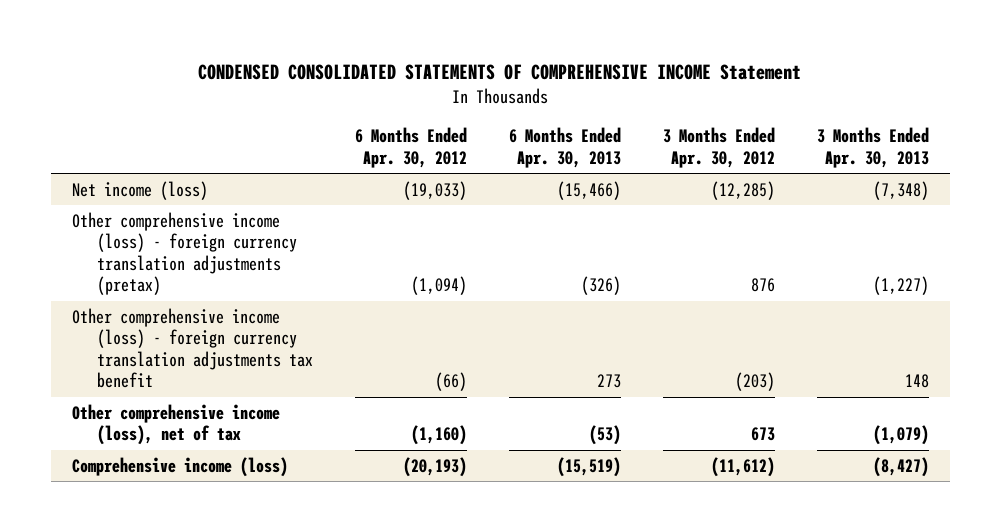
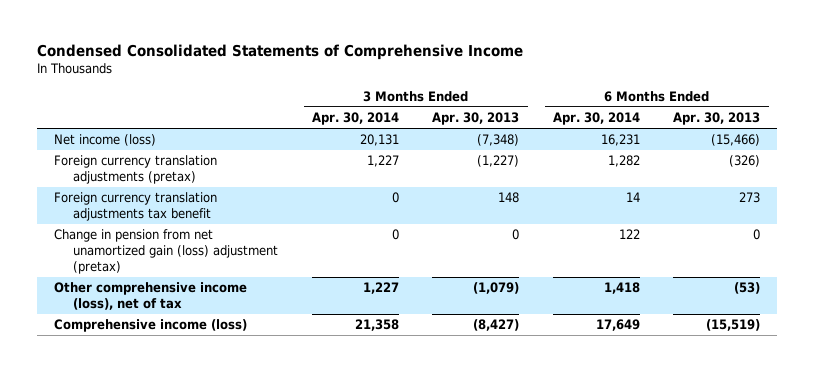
- CONDENSED CONSOLIDATED STATEMENTS OF COMPREHENSIVE INCOME Statement
+ Condensed Consolidated Statements of Comprehensive Income
- | 6 Months Ended Apr. 30, 2012 | 6 Months Ended Apr. 30, 2013 | 3 Months Ended Apr. 30, 2012 | 3 Months Ended Apr. 30, 2013
+ | 3 Months Ended Apr. 30, 2014 | 3 Months Ended Apr. 30, 2013 | 6 Months Ended Apr. 30, 2014 | 6 Months Ended Apr. 30, 2013
- Other comprehensive income (loss) - foreign currency translation adjustments (pretax) | (1,094) | (326) | 876 | (1,227)
- Other comprehensive income (loss) - foreign currency translation adjustments tax benefit | (66) | 273 | (203) | 148
+ Foreign currency translation adjustments (pretax) | 1,227 | (1,227) | 1,282 | (326)
+ Foreign currency translation adjustments tax benefit | 0 | 148 | 14 | 273
+ Change in pension from net unamortized gain (loss) adjustment (pretax) | 0 | 0 | 122 | 0

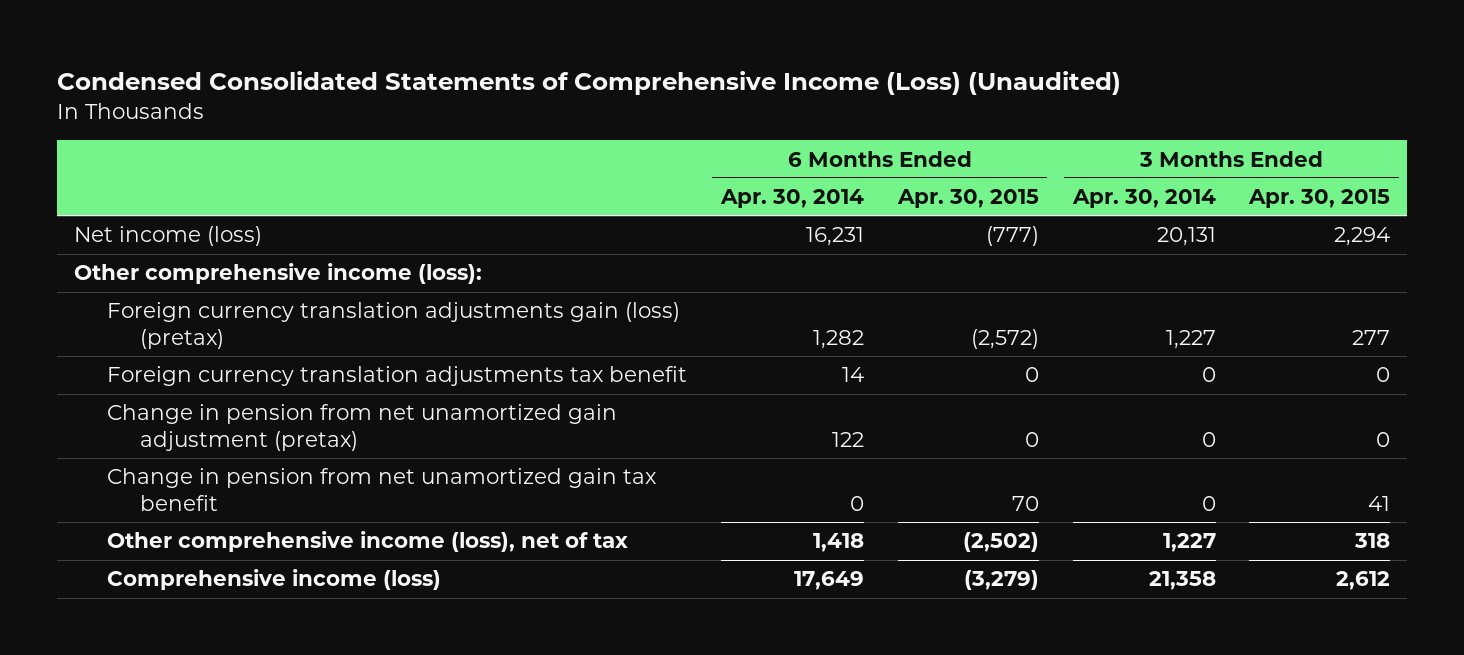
- Condensed Consolidated Statements of Comprehensive Income
+ Condensed Consolidated Statements of Comprehensive Income (Loss) (Unaudited)
- | 3 Months Ended Apr. 30, 2014 | 3 Months Ended Apr. 30, 2013 | 6 Months Ended Apr. 30, 2014 | 6 Months Ended Apr. 30, 2013
+ | 6 Months Ended Apr. 30, 2014 | 6 Months Ended Apr. 30, 2015 | 3 Months Ended Apr. 30, 2014 | 3 Months Ended Apr. 30, 2015
- Foreign currency translation adjustments (pretax) | 1,227 | (1,227) | 1,282 | (326)
+ Other comprehensive income (loss):
+ Foreign currency translation adjustments gain (loss) (pretax) | 1,282 | (2,572) | 1,227 | 277
- Change in pension from net unamortized gain (loss) adjustment (pretax) | 0 | 0 | 122 | 0
+ Change in pension from net unamortized gain adjustment (pretax) | 122 | 0 | 0 | 0
+ Change in pension from net unamortized gain tax benefit | 0 | 70 | 0 | 41

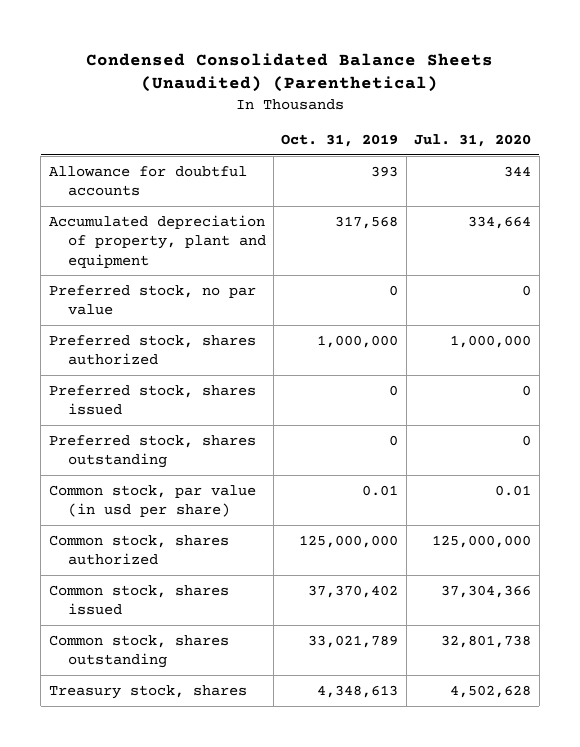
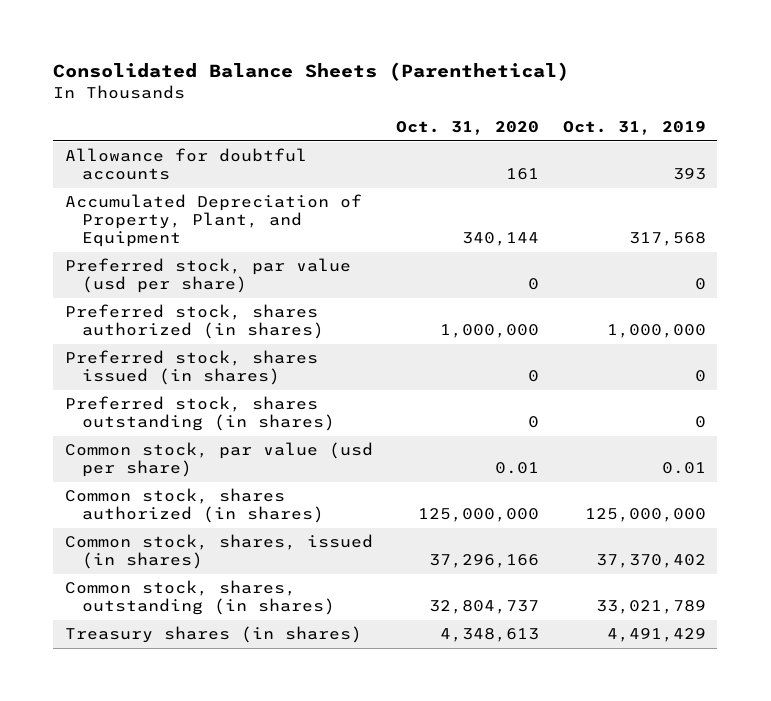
- Condensed Consolidated Balance Sheets (Unaudited) (Parenthetical)
+ Consolidated Balance Sheets (Parenthetical)
- | Oct. 31, 2019 | Jul. 31, 2020
+ | Oct. 31, 2020 | Oct. 31, 2019
- Accumulated depreciation of property, plant and equipment | 317,568 | 334,664
- Preferred stock, no par value | 0 | 0
- Preferred stock, shares authorized | 1,000,000 | 1,000,000
- Preferred stock, shares issued | 0 | 0
- Preferred stock, shares outstanding | 0 | 0
- Common stock, par value (in usd per share) | 0.01 | 0.01
- Common stock, shares authorized | 125,000,000 | 125,000,000
- Common stock, shares issued | 37,370,402 | 37,304,366
- Common stock, shares outstanding | 33,021,789 | 32,801,738
- Treasury stock, shares | 4,348,613 | 4,502,628
+ Accumulated Depreciation of Property, Plant, and Equipment | 340,144 | 317,568
+ Preferred stock, par value (usd per share) | 0 | 0
+ Preferred stock, shares authorized (in shares) | 1,000,000 | 1,000,000
+ Preferred stock, shares issued (in shares) | 0 | 0
+ Preferred stock, shares outstanding (in shares) | 0 | 0
+ Common stock, par value (usd per share) | 0.01 | 0.01
+ Common stock, shares authorized (in shares) | 125,000,000 | 125,000,000
+ Common stock, shares, issued (in shares) | 37,296,166 | 37,370,402
+ Common stock, shares, outstanding (in shares) | 32,804,737 | 33,021,789
+ Treasury shares (in shares) | 4,348,613 | 4,491,429

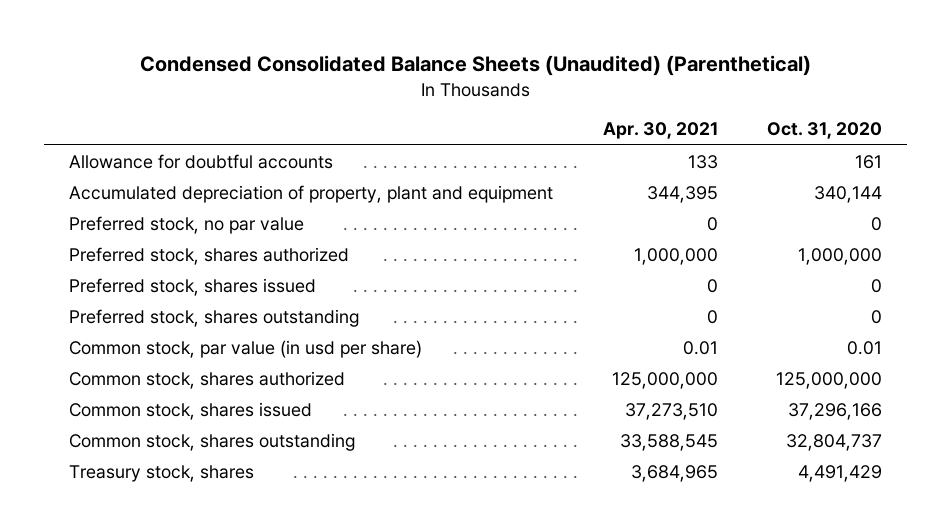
- Consolidated Balance Sheets (Parenthetical)
+ Condensed Consolidated Balance Sheets (Unaudited) (Parenthetical)
- | Oct. 31, 2020 | Oct. 31, 2019
+ | Apr. 30, 2021 | Oct. 31, 2020
- Accumulated Depreciation of Property, Plant, and Equipment | 340,144 | 317,568
- Preferred stock, par value (usd per share) | 0 | 0
- Preferred stock, shares authorized (in shares) | 1,000,000 | 1,000,000
- Preferred stock, shares issued (in shares) | 0 | 0
- Preferred stock, shares outstanding (in shares) | 0 | 0
- Common stock, par value (usd per share) | 0.01 | 0.01
- Common stock, shares authorized (in shares) | 125,000,000 | 125,000,000
- Common stock, shares, issued (in shares) | 37,296,166 | 37,370,402
- Common stock, shares, outstanding (in shares) | 32,804,737 | 33,021,789
- Treasury shares (in shares) | 4,348,613 | 4,491,429
+ Accumulated depreciation of property, plant and equipment | 344,395 | 340,144
+ Preferred stock, no par value | 0 | 0
+ Preferred stock, shares authorized | 1,000,000 | 1,000,000
+ Preferred stock, shares issued | 0 | 0
+ Preferred stock, shares outstanding | 0 | 0
+ Common stock, par value (in usd per share) | 0.01 | 0.01
+ Common stock, shares authorized | 125,000,000 | 125,000,000
+ Common stock, shares issued | 37,273,510 | 37,296,166
+ Common stock, shares outstanding | 33,588,545 | 32,804,737
+ Treasury stock, shares | 3,684,965 | 4,491,429

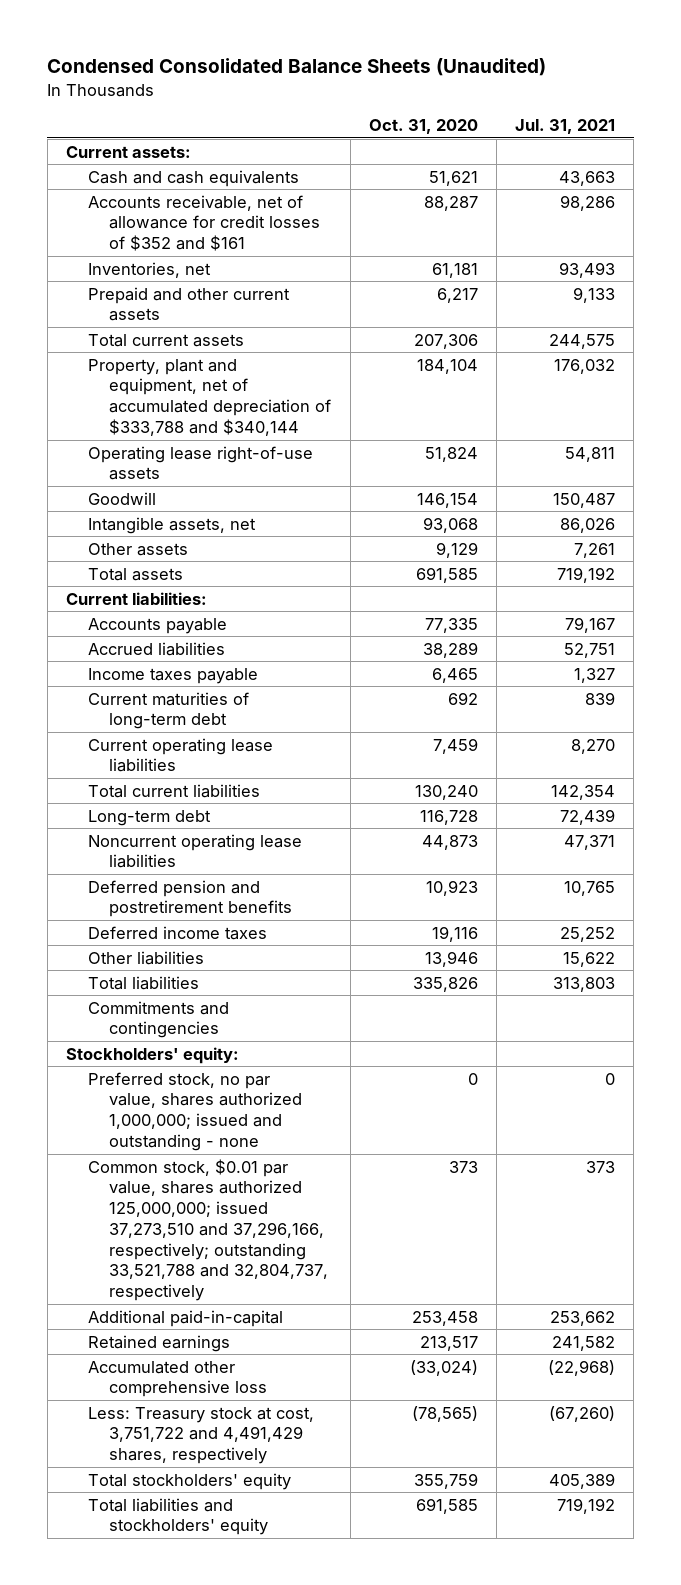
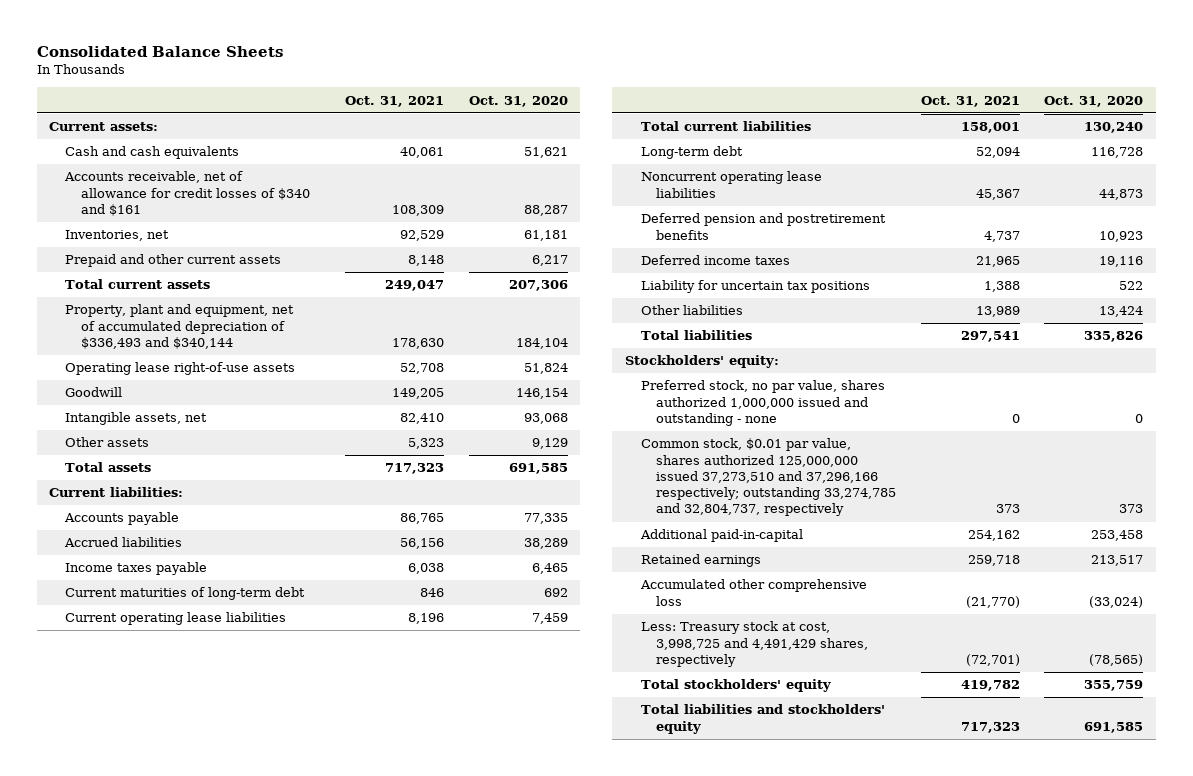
- Condensed Consolidated Balance Sheets (Unaudited)
+ Consolidated Balance Sheets
- | Oct. 31, 2020 | Jul. 31, 2021
+ | Oct. 31, 2021 | Oct. 31, 2020
- Accounts receivable, net of allowance for credit losses of $352 and $161 | 88,287 | 98,286
+ Accounts receivable, net of allowance for credit losses of $340 and $161 | 108,309 | 88,287
- Property, plant and equipment, net of accumulated depreciation of $333,788 and $340,144 | 184,104 | 176,032
+ Property, plant and equipment, net of accumulated depreciation of $336,493 and $340,144 | 178,630 | 184,104
- Other liabilities | 13,946 | 15,622
+ Liability for uncertain tax positions | 1,388 | 522
+ Other liabilities | 13,989 | 13,424
- Commitments and contingencies
- Preferred stock, no par value, shares authorized 1,000,000; issued and outstanding - none | 0 | 0
- Common stock, $0.01 par value, shares authorized 125,000,000; issued 37,273,510 and 37,296,166, respectively; outstanding 33,521,788 and 32,804,737, respectively | 373 | 373
+ Preferred stock, no par value, shares authorized 1,000,000 issued and outstanding - none | 0 | 0
+ Common stock, $0.01 par value, shares authorized 125,000,000 issued 37,273,510 and 37,296,166 respectively; outstanding 33,274,785 and 32,804,737, respectively | 373 | 373
- Less: Treasury stock at cost, 3,751,722 and 4,491,429 shares, respectively | (78,565) | (67,260)
+ Less: Treasury stock at cost, 3,998,725 and 4,491,429 shares, respectively | (72,701) | (78,565)

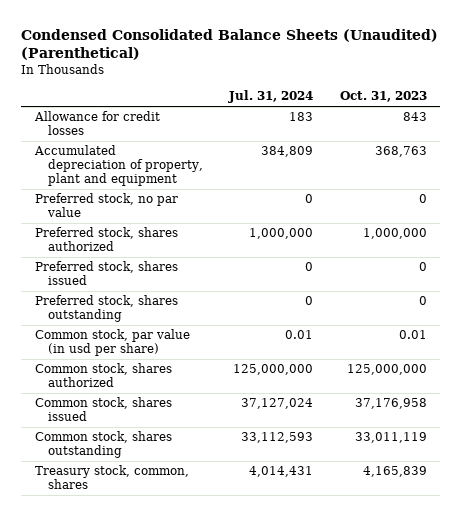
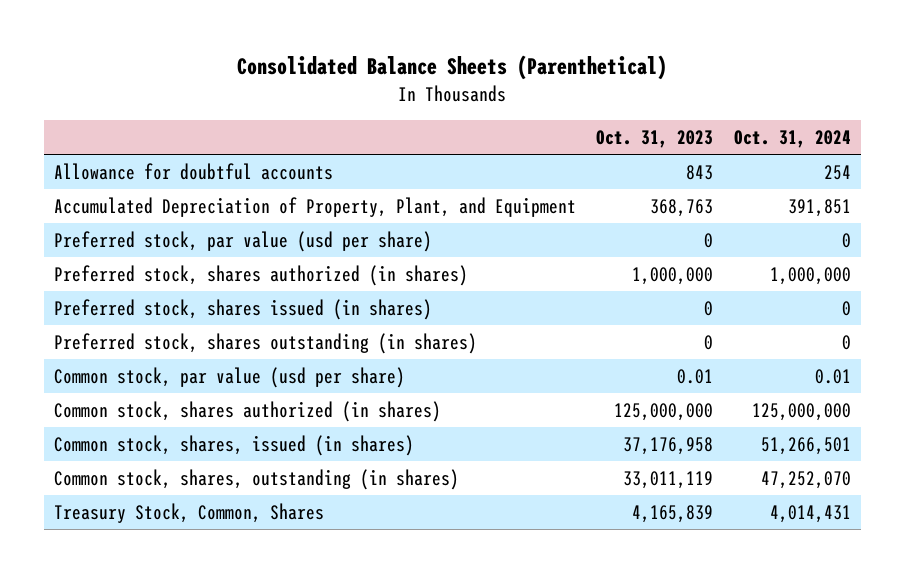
- Condensed Consolidated Balance Sheets (Unaudited) (Parenthetical)
+ Consolidated Balance Sheets (Parenthetical)
- | Jul. 31, 2024 | Oct. 31, 2023
+ | Oct. 31, 2023 | Oct. 31, 2024
- Allowance for credit losses | 183 | 843
- Accumulated depreciation of property, plant and equipment | 384,809 | 368,763
- Preferred stock, no par value | 0 | 0
- Preferred stock, shares authorized | 1,000,000 | 1,000,000
- Preferred stock, shares issued | 0 | 0
- Preferred stock, shares outstanding | 0 | 0
- Common stock, par value (in usd per share) | 0.01 | 0.01
- Common stock, shares authorized | 125,000,000 | 125,000,000
- Common stock, shares issued | 37,127,024 | 37,176,958
- Common stock, shares outstanding | 33,112,593 | 33,011,119
- Treasury stock, common, shares | 4,014,431 | 4,165,839
+ Allowance for doubtful accounts | 843 | 254
+ Accumulated Depreciation of Property, Plant, and Equipment | 368,763 | 391,851
+ Preferred stock, par value (usd per share) | 0 | 0
+ Preferred stock, shares authorized (in shares) | 1,000,000 | 1,000,000
+ Preferred stock, shares issued (in shares) | 0 | 0
+ Preferred stock, shares outstanding (in shares) | 0 | 0
+ Common stock, par value (usd per share) | 0.01 | 0.01
+ Common stock, shares authorized (in shares) | 125,000,000 | 125,000,000
+ Common stock, shares, issued (in shares) | 37,176,958 | 51,266,501
+ Common stock, shares, outstanding (in shares) | 33,011,119 | 47,252,070
+ Treasury Stock, Common, Shares | 4,165,839 | 4,014,431

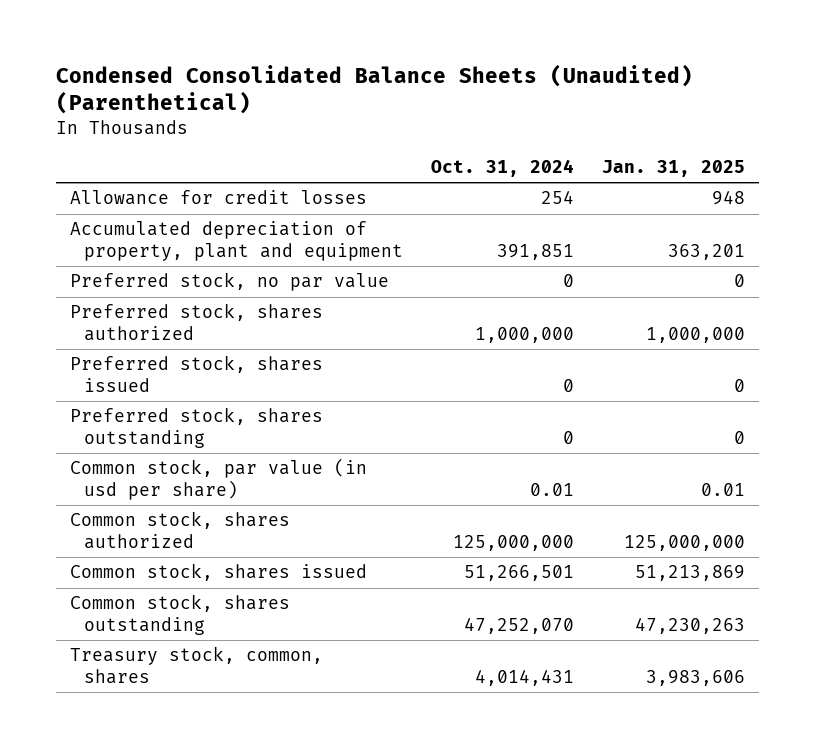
- Consolidated Balance Sheets (Parenthetical)
+ Condensed Consolidated Balance Sheets (Unaudited) (Parenthetical)
- | Oct. 31, 2023 | Oct. 31, 2024
+ | Oct. 31, 2024 | Jan. 31, 2025
- Allowance for doubtful accounts | 843 | 254
- Accumulated Depreciation of Property, Plant, and Equipment | 368,763 | 391,851
- Preferred stock, par value (usd per share) | 0 | 0
- Preferred stock, shares authorized (in shares) | 1,000,000 | 1,000,000
- Preferred stock, shares issued (in shares) | 0 | 0
- Preferred stock, shares outstanding (in shares) | 0 | 0
- Common stock, par value (usd per share) | 0.01 | 0.01
- Common stock, shares authorized (in shares) | 125,000,000 | 125,000,000
- Common stock, shares, issued (in shares) | 37,176,958 | 51,266,501
- Common stock, shares, outstanding (in shares) | 33,011,119 | 47,252,070
- Treasury Stock, Common, Shares | 4,165,839 | 4,014,431
+ Allowance for credit losses | 254 | 948
+ Accumulated depreciation of property, plant and equipment | 391,851 | 363,201
+ Preferred stock, no par value | 0 | 0
+ Preferred stock, shares authorized | 1,000,000 | 1,000,000
+ Preferred stock, shares issued | 0 | 0
+ Preferred stock, shares outstanding | 0 | 0
+ Common stock, par value (in usd per share) | 0.01 | 0.01
+ Common stock, shares authorized | 125,000,000 | 125,000,000
+ Common stock, shares issued | 51,266,501 | 51,213,869
+ Common stock, shares outstanding | 47,252,070 | 47,230,263
+ Treasury stock, common, shares | 4,014,431 | 3,983,606

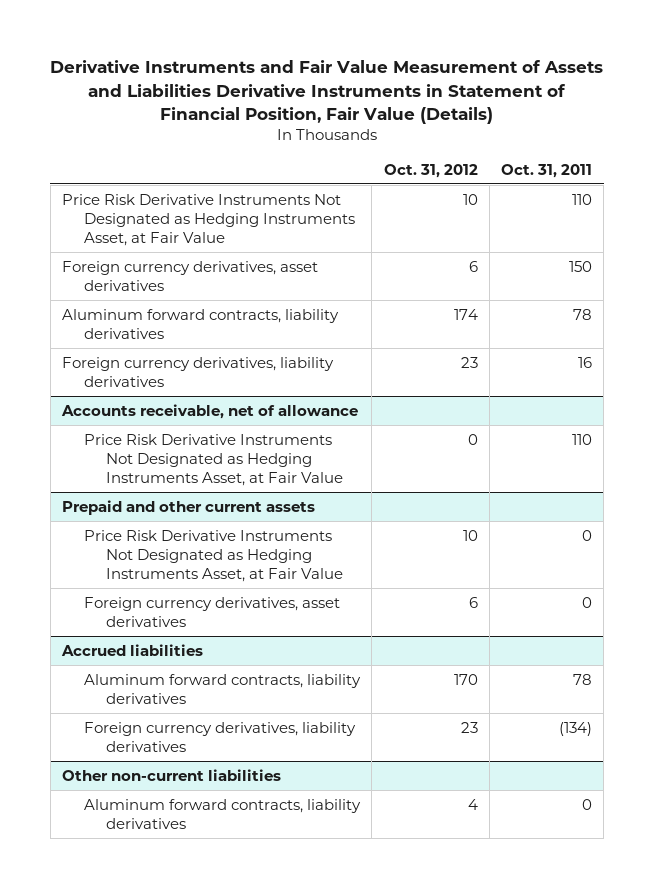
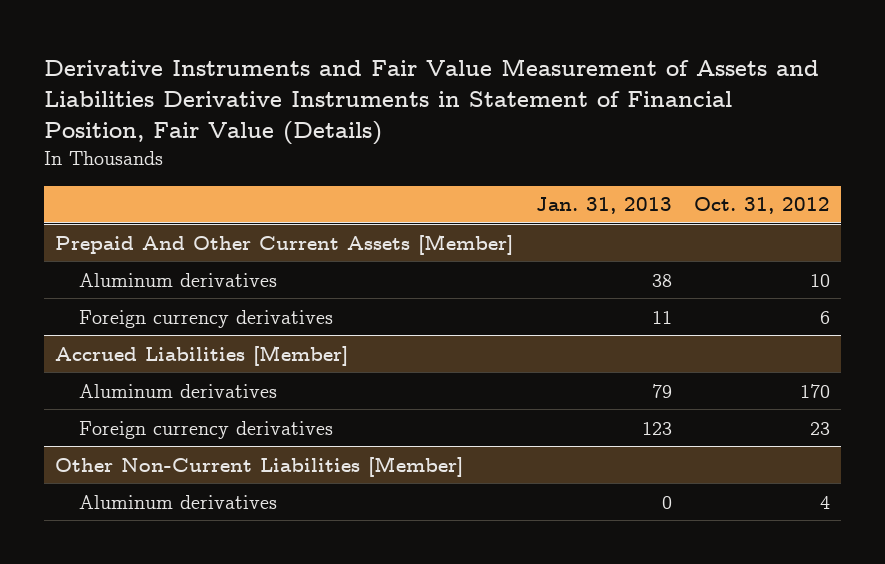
- | Oct. 31, 2012 | Oct. 31, 2011
+ | Jan. 31, 2013 | Oct. 31, 2012
- Price Risk Derivative Instruments Not Designated as Hedging Instruments Asset, at Fair Value | 10 | 110
- Foreign currency derivatives, asset derivatives | 6 | 150
- Aluminum forward contracts, liability derivatives | 174 | 78
- Foreign currency derivatives, liability derivatives | 23 | 16
- Accounts receivable, net of allowance
- Price Risk Derivative Instruments Not Designated as Hedging Instruments Asset, at Fair Value | 0 | 110
- Prepaid and other current assets
- Price Risk Derivative Instruments Not Designated as Hedging Instruments Asset, at Fair Value | 10 | 0
- Foreign currency derivatives, asset derivatives | 6 | 0
- Accrued liabilities
- Aluminum forward contracts, liability derivatives | 170 | 78
- Foreign currency derivatives, liability derivatives | 23 | (134)
- Other non-current liabilities
- Aluminum forward contracts, liability derivatives | 4 | 0
+ Prepaid And Other Current Assets [Member]
+ Aluminum derivatives | 38 | 10
+ Foreign currency derivatives | 11 | 6
+ Accrued Liabilities [Member]
+ Aluminum derivatives | 79 | 170
+ Foreign currency derivatives | 123 | 23
+ Other Non-Current Liabilities [Member]
+ Aluminum derivatives | 0 | 4

